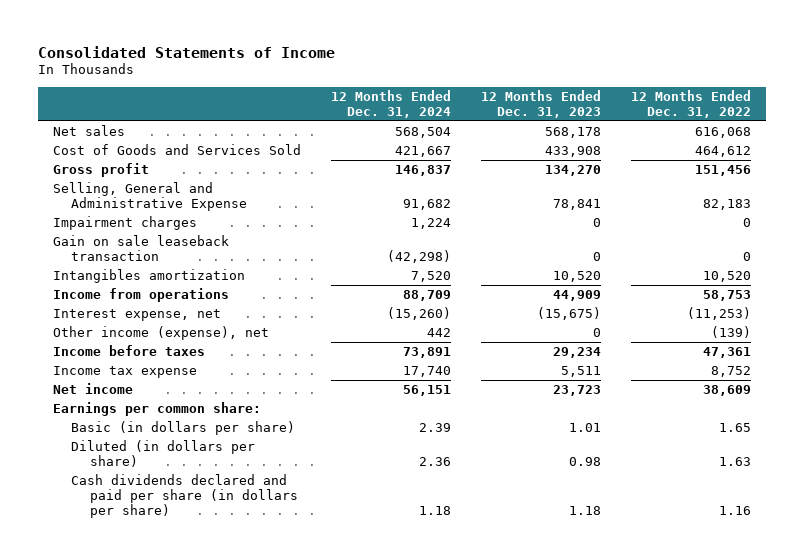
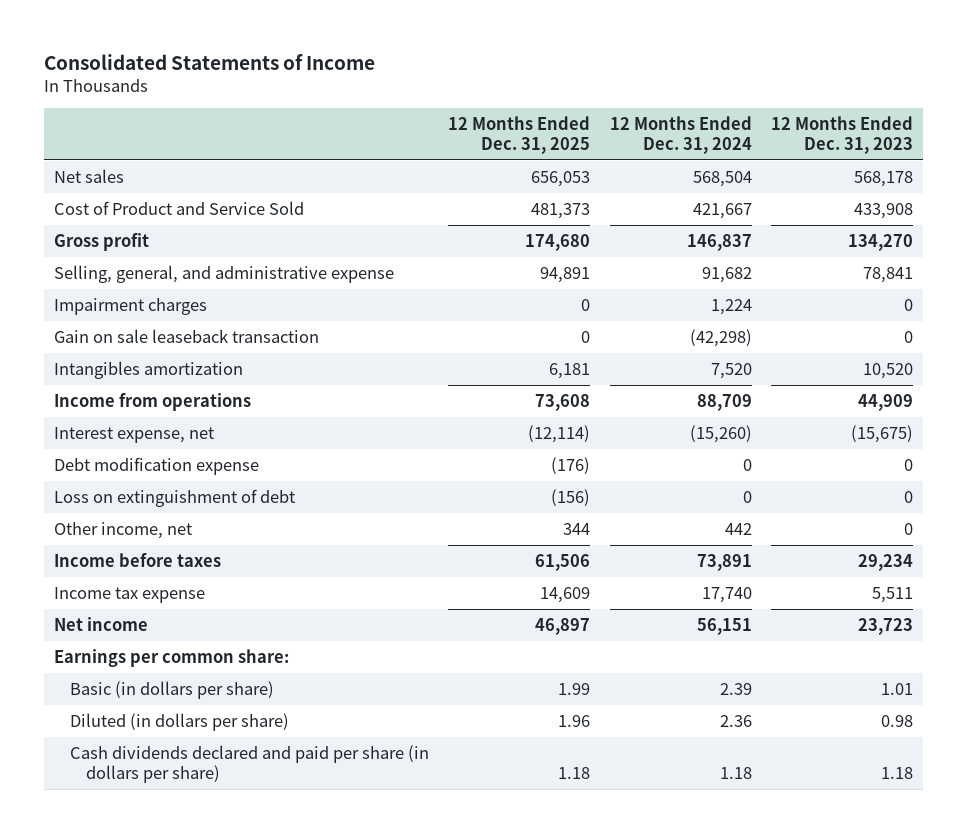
- | 12 Months Ended Dec. 31, 2024 | 12 Months Ended Dec. 31, 2023 | 12 Months Ended Dec. 31, 2022
+ | 12 Months Ended Dec. 31, 2025 | 12 Months Ended Dec. 31, 2024 | 12 Months Ended Dec. 31, 2023
- Cost of Goods and Services Sold | 421,667 | 433,908 | 464,612
+ Cost of Product and Service Sold | 481,373 | 421,667 | 433,908
- Selling, General and Administrative Expense | 91,682 | 78,841 | 82,183
+ Selling, general, and administrative expense | 94,891 | 91,682 | 78,841
- Other income (expense), net | 442 | 0 | (139)
+ Debt modification expense | (176) | 0 | 0
+ Loss on extinguishment of debt | (156) | 0 | 0
+ Other income, net | 344 | 442 | 0

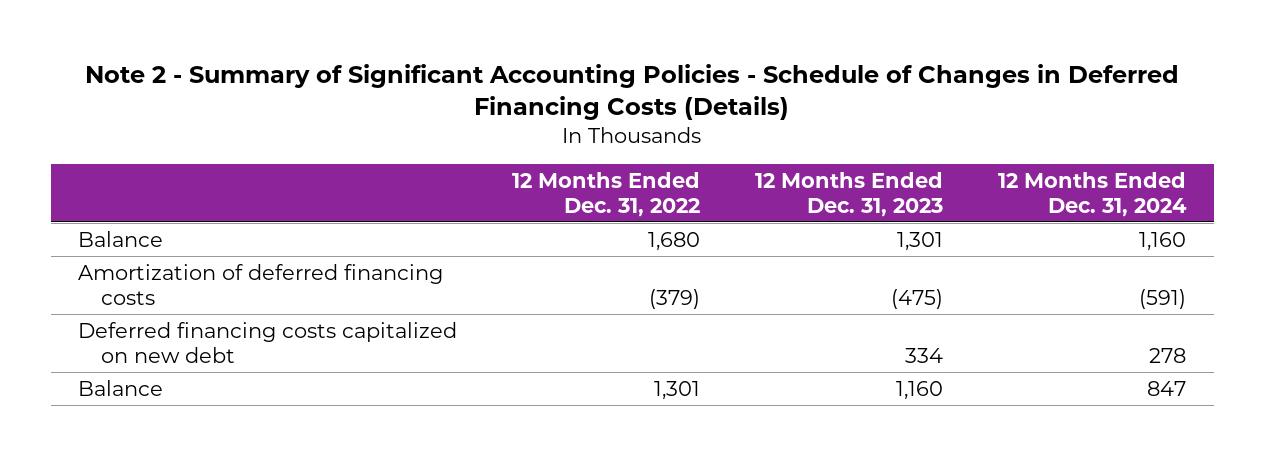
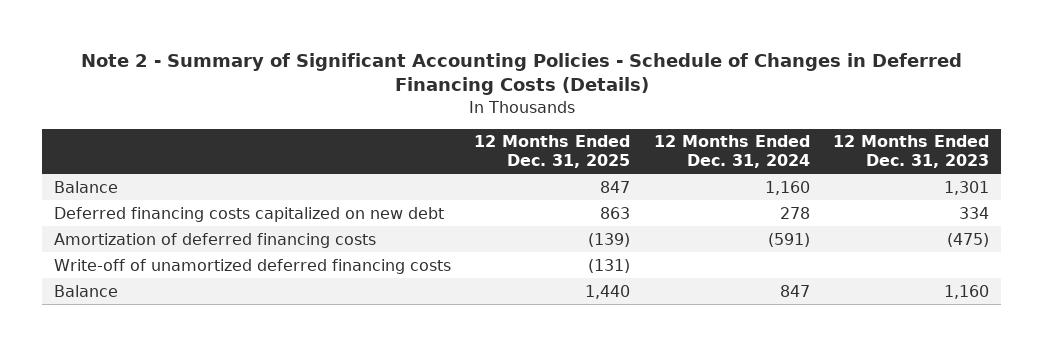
- | 12 Months Ended Dec. 31, 2022 | 12 Months Ended Dec. 31, 2023 | 12 Months Ended Dec. 31, 2024
+ | 12 Months Ended Dec. 31, 2025 | 12 Months Ended Dec. 31, 2024 | 12 Months Ended Dec. 31, 2023
moved down: Amortization of deferred financing costs | (139) | (591) | (475)
+ Write-off of unamortized deferred financing costs | (131) | |

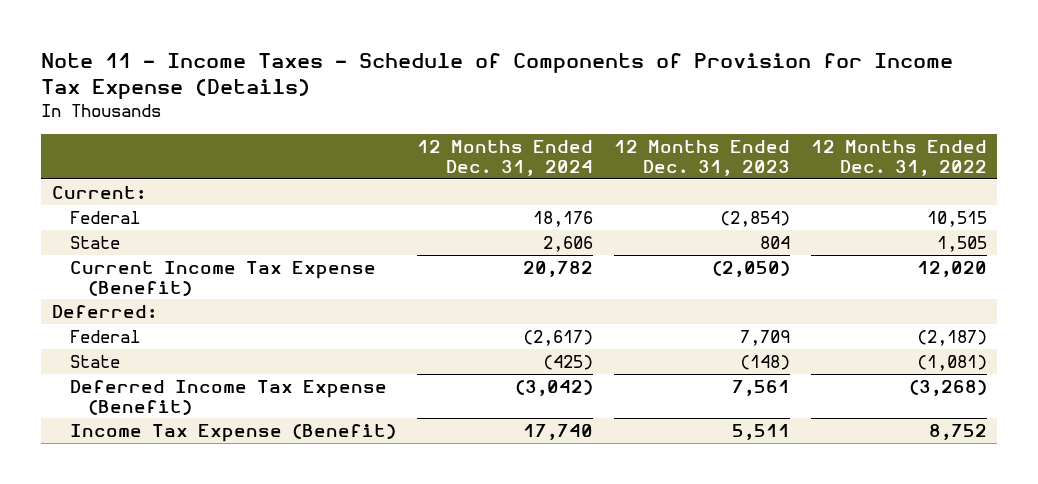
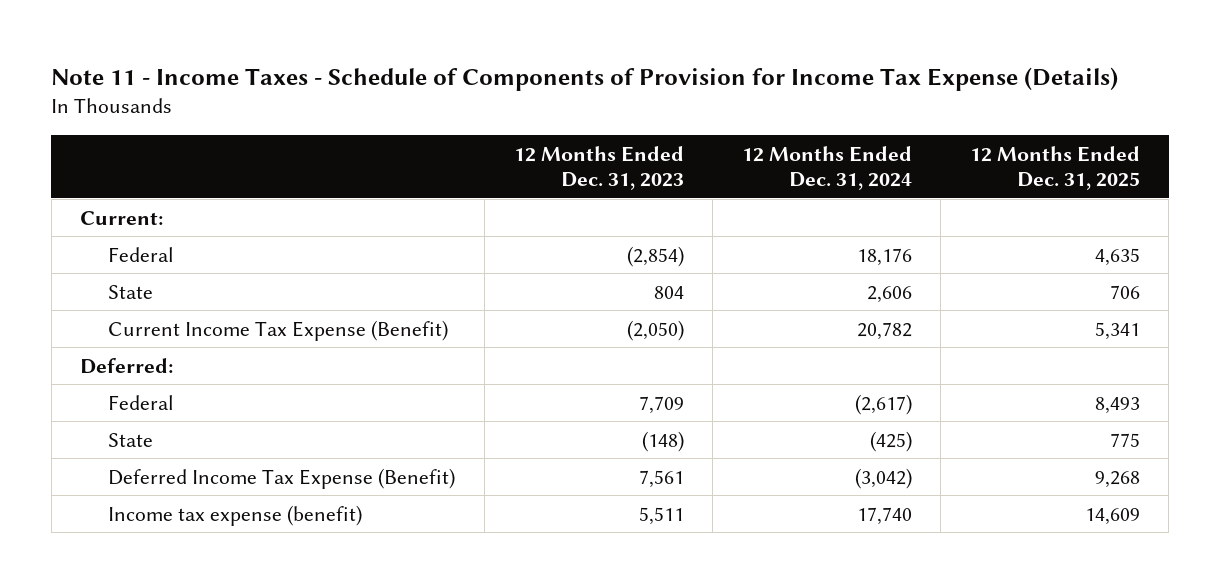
- | 12 Months Ended Dec. 31, 2024 | 12 Months Ended Dec. 31, 2023 | 12 Months Ended Dec. 31, 2022
+ | 12 Months Ended Dec. 31, 2023 | 12 Months Ended Dec. 31, 2024 | 12 Months Ended Dec. 31, 2025
- Income Tax Expense (Benefit) | 17,740 | 5,511 | 8,752
+ Income tax expense (benefit) | 5,511 | 17,740 | 14,609

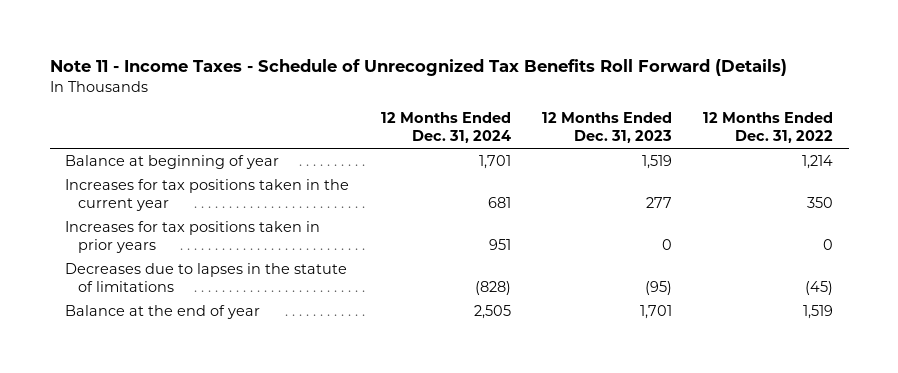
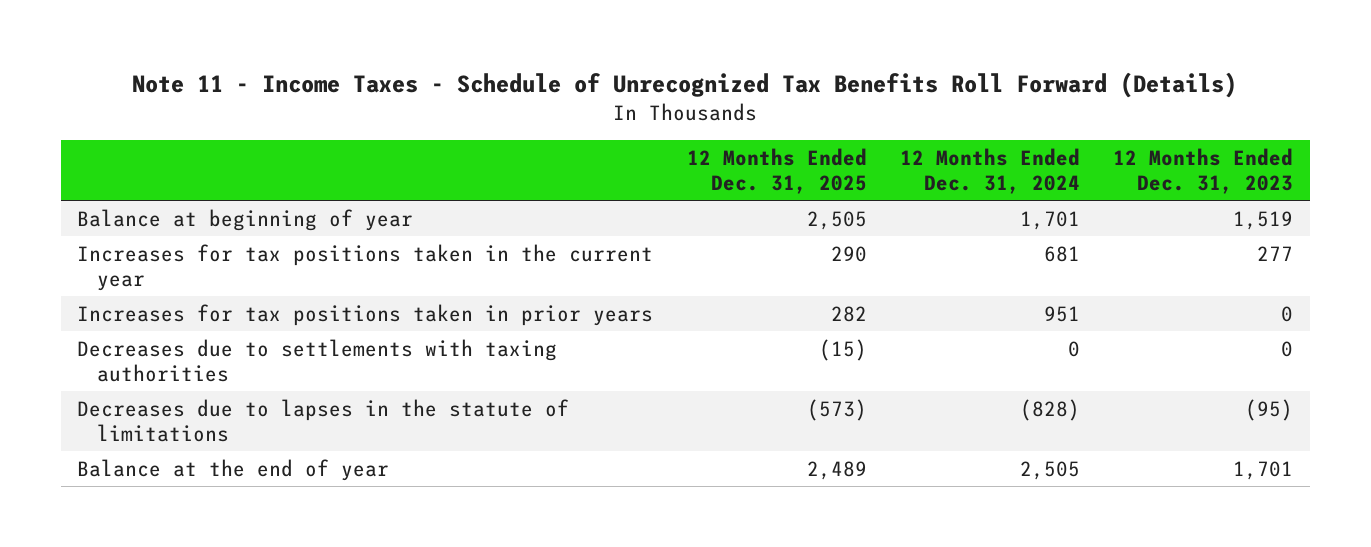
- | 12 Months Ended Dec. 31, 2024 | 12 Months Ended Dec. 31, 2023 | 12 Months Ended Dec. 31, 2022
+ | 12 Months Ended Dec. 31, 2025 | 12 Months Ended Dec. 31, 2024 | 12 Months Ended Dec. 31, 2023
+ Decreases due to settlements with taxing authorities | (15) | 0 | 0

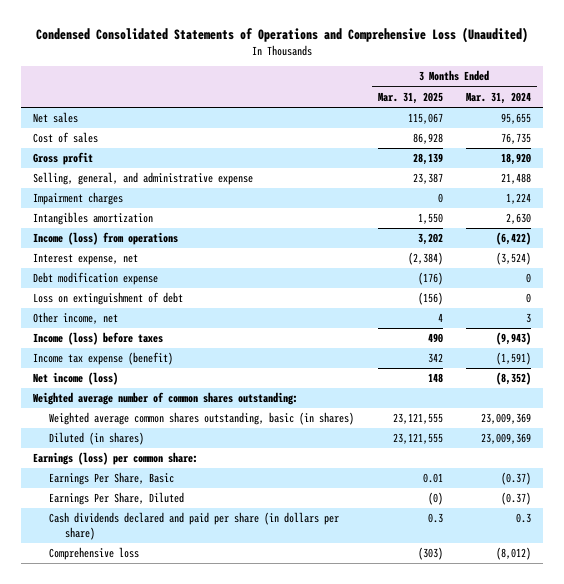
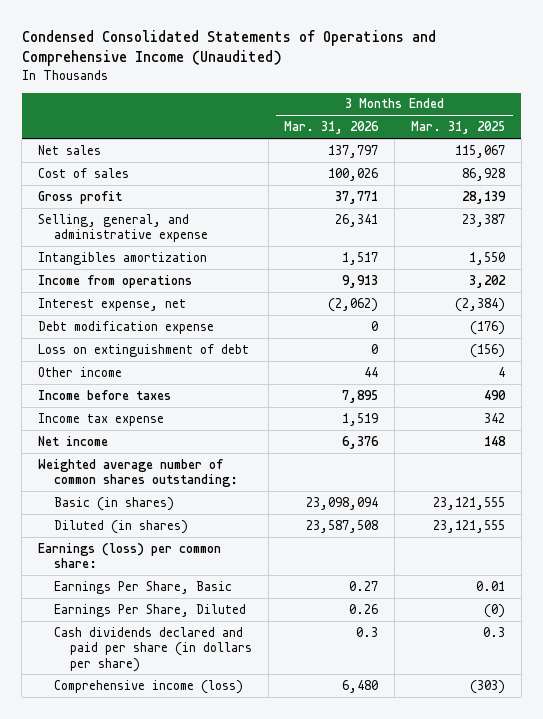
- Condensed Consolidated Statements of Operations and Comprehensive Loss (Unaudited)
+ Condensed Consolidated Statements of Operations and Comprehensive Income (Unaudited)
- | 3 Months Ended Mar. 31, 2025 | 3 Months Ended Mar. 31, 2024
+ | 3 Months Ended Mar. 31, 2026 | 3 Months Ended Mar. 31, 2025
- Impairment charges | 0 | 1,224
- Income (loss) from operations | 3,202 | (6,422)
+ Income from operations | 9,913 | 3,202
- Other income, net | 4 | 3
- Income (loss) before taxes | 490 | (9,943)
- Income tax expense (benefit) | 342 | (1,591)
- Net income (loss) | 148 | (8,352)
+ Other income | 44 | 4
+ Income before taxes | 7,895 | 490
+ Income tax expense | 1,519 | 342
+ Net income | 6,376 | 148
- Weighted average common shares outstanding, basic (in shares) | 23,121,555 | 23,009,369
+ Basic (in shares) | 23,098,094 | 23,121,555
- Comprehensive loss | (303) | (8,012)
+ Comprehensive income (loss) | 6,480 | (303)

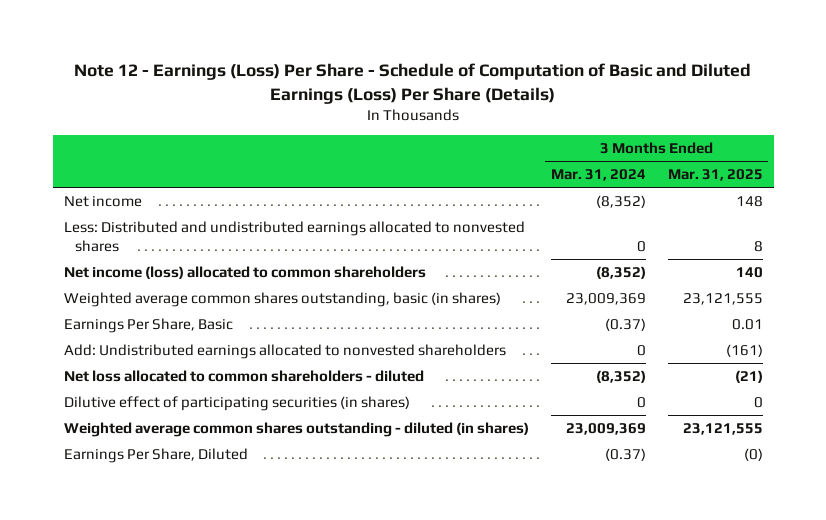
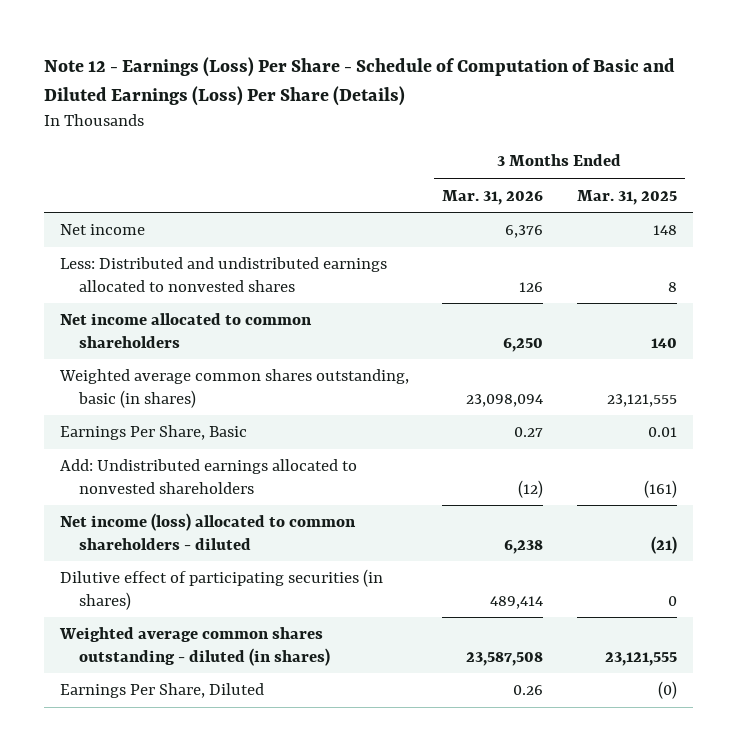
- | 3 Months Ended Mar. 31, 2024 | 3 Months Ended Mar. 31, 2025
+ | 3 Months Ended Mar. 31, 2026 | 3 Months Ended Mar. 31, 2025
- Net income (loss) allocated to common shareholders | (8,352) | 140
+ Net income allocated to common shareholders | 6,250 | 140
- Net loss allocated to common shareholders - diluted | (8,352) | (21)
+ Net income (loss) allocated to common shareholders - diluted | 6,238 | (21)

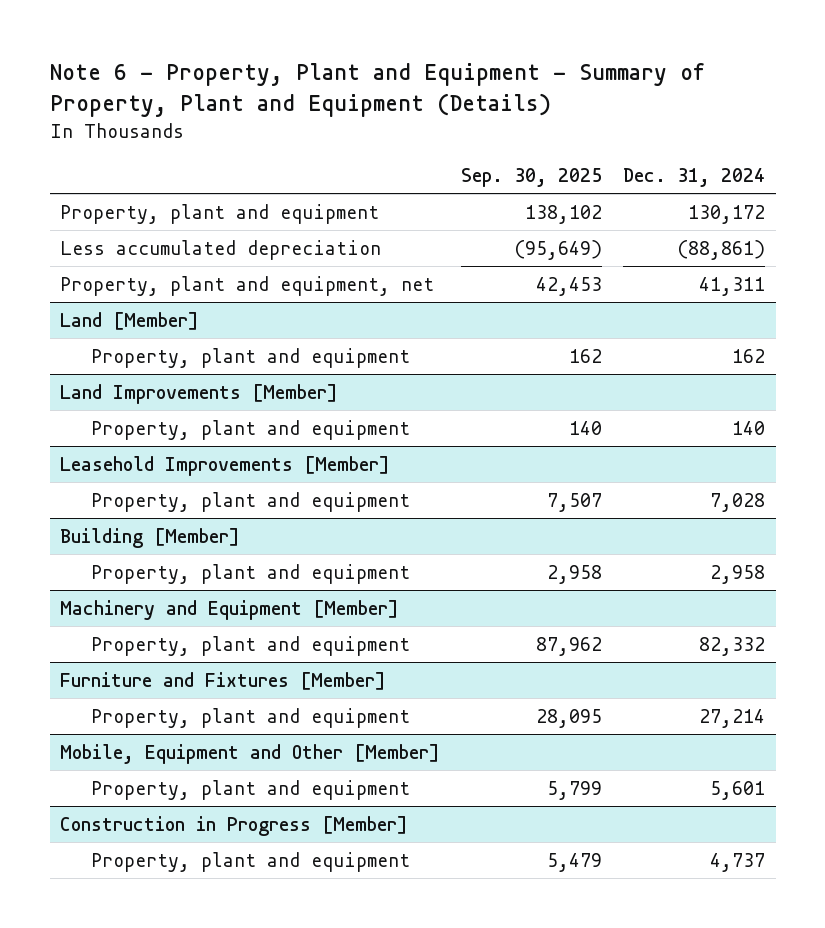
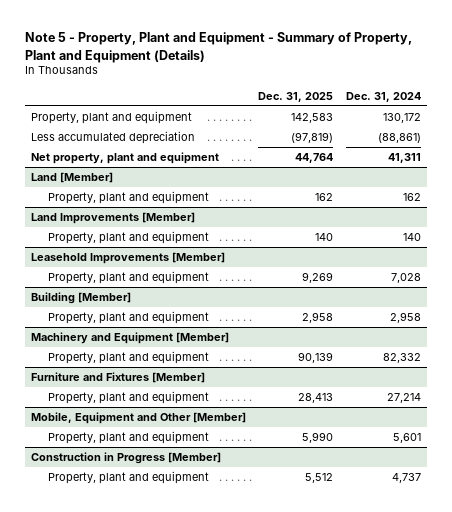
- Note 6 - Property, Plant and Equipment - Summary of Property, Plant and Equipment (Details)
+ Note 5 - Property, Plant and Equipment - Summary of Property, Plant and Equipment (Details)
- | Sep. 30, 2025 | Dec. 31, 2024
+ | Dec. 31, 2025 | Dec. 31, 2024
- Property, plant and equipment, net | 42,453 | 41,311
+ Net property, plant and equipment | 44,764 | 41,311

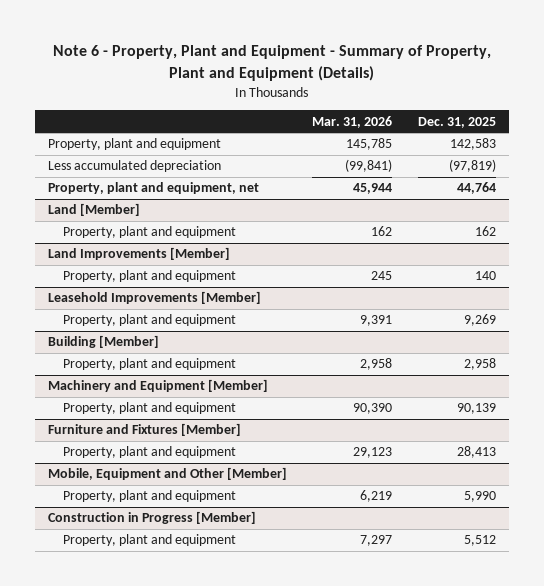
- Note 5 - Property, Plant and Equipment - Summary of Property, Plant and Equipment (Details)
+ Note 6 - Property, Plant and Equipment - Summary of Property, Plant and Equipment (Details)
- | Dec. 31, 2025 | Dec. 31, 2024
+ | Mar. 31, 2026 | Dec. 31, 2025
- Net property, plant and equipment | 44,764 | 41,311
+ Property, plant and equipment, net | 45,944 | 44,764

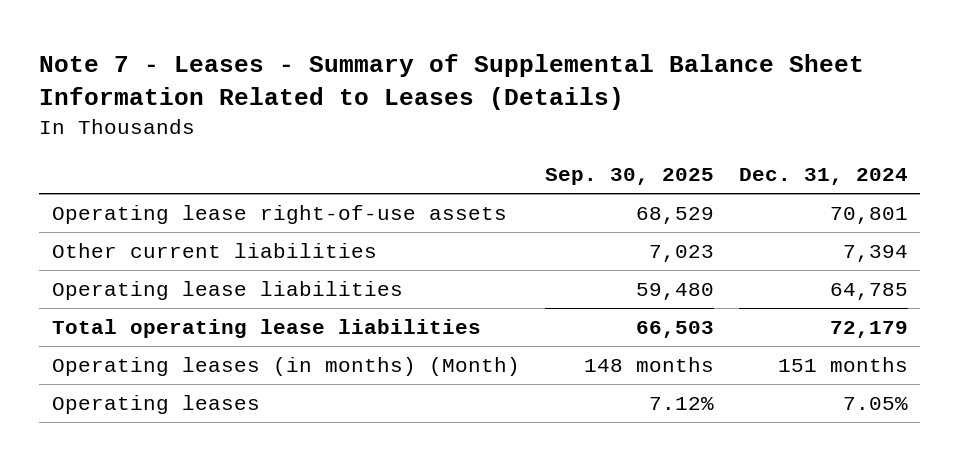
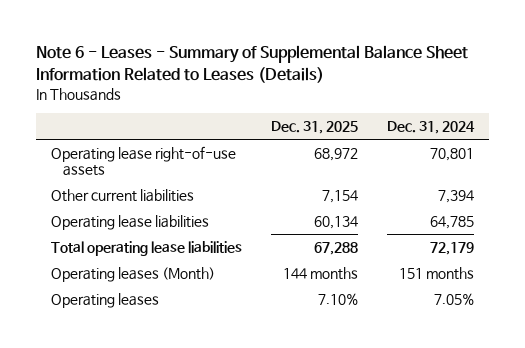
- Note 7 - Leases - Summary of Supplemental Balance Sheet Information Related to Leases (Details)
+ Note 6 - Leases - Summary of Supplemental Balance Sheet Information Related to Leases (Details)
- | Sep. 30, 2025 | Dec. 31, 2024
+ | Dec. 31, 2025 | Dec. 31, 2024
- Operating leases (in months) (Month) | 148 months | 151 months
+ Operating leases (Month) | 144 months | 151 months

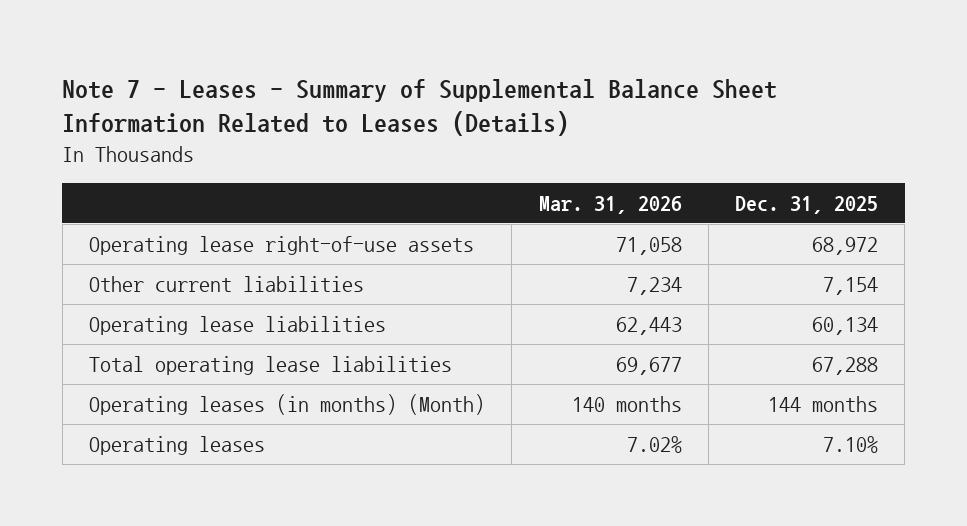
- Note 6 - Leases - Summary of Supplemental Balance Sheet Information Related to Leases (Details)
+ Note 7 - Leases - Summary of Supplemental Balance Sheet Information Related to Leases (Details)
- | Dec. 31, 2025 | Dec. 31, 2024
+ | Mar. 31, 2026 | Dec. 31, 2025
- Operating leases (Month) | 144 months | 151 months
+ Operating leases (in months) (Month) | 140 months | 144 months

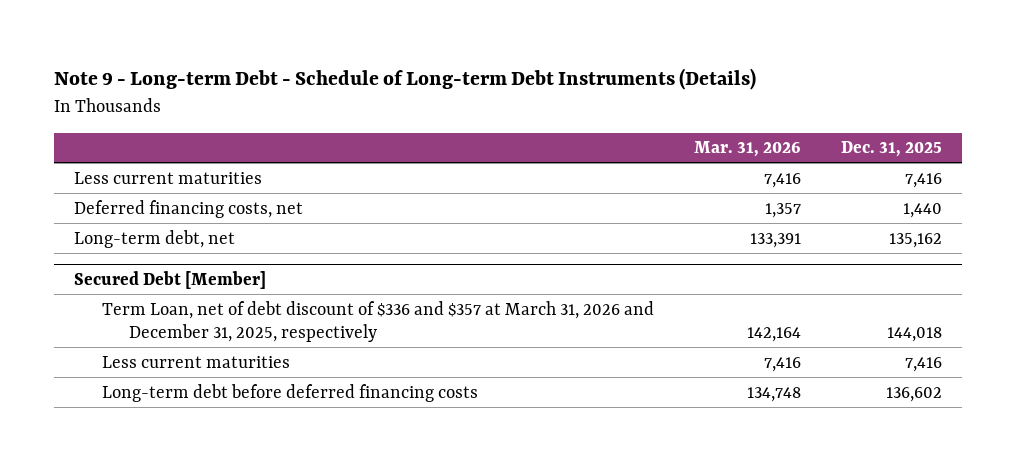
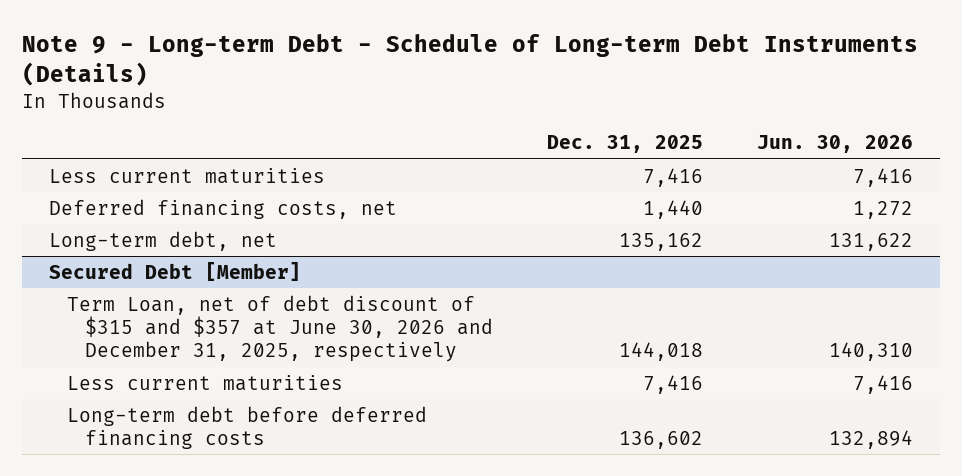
- | Mar. 31, 2026 | Dec. 31, 2025
+ | Dec. 31, 2025 | Jun. 30, 2026
@ Secured Debt [Member]
- Term Loan, net of debt discount of $336 and $357 at March 31, 2026 and December 31, 2025, respectively | 142,164 | 144,018
+ Term Loan, net of debt discount of $315 and $357 at June 30, 2026 and December 31, 2025, respectively | 144,018 | 140,310

